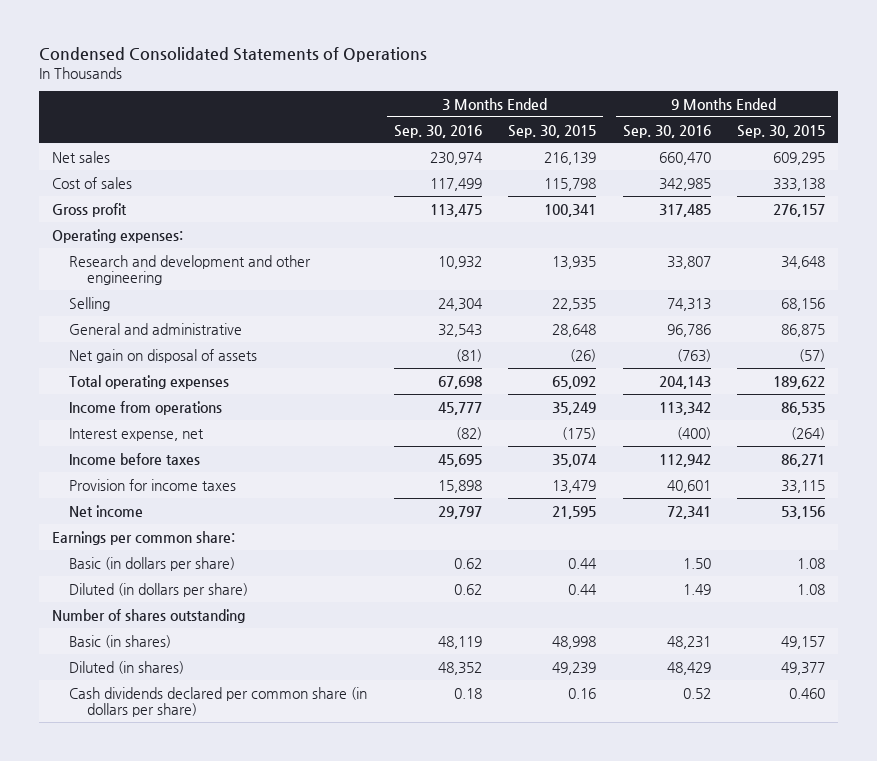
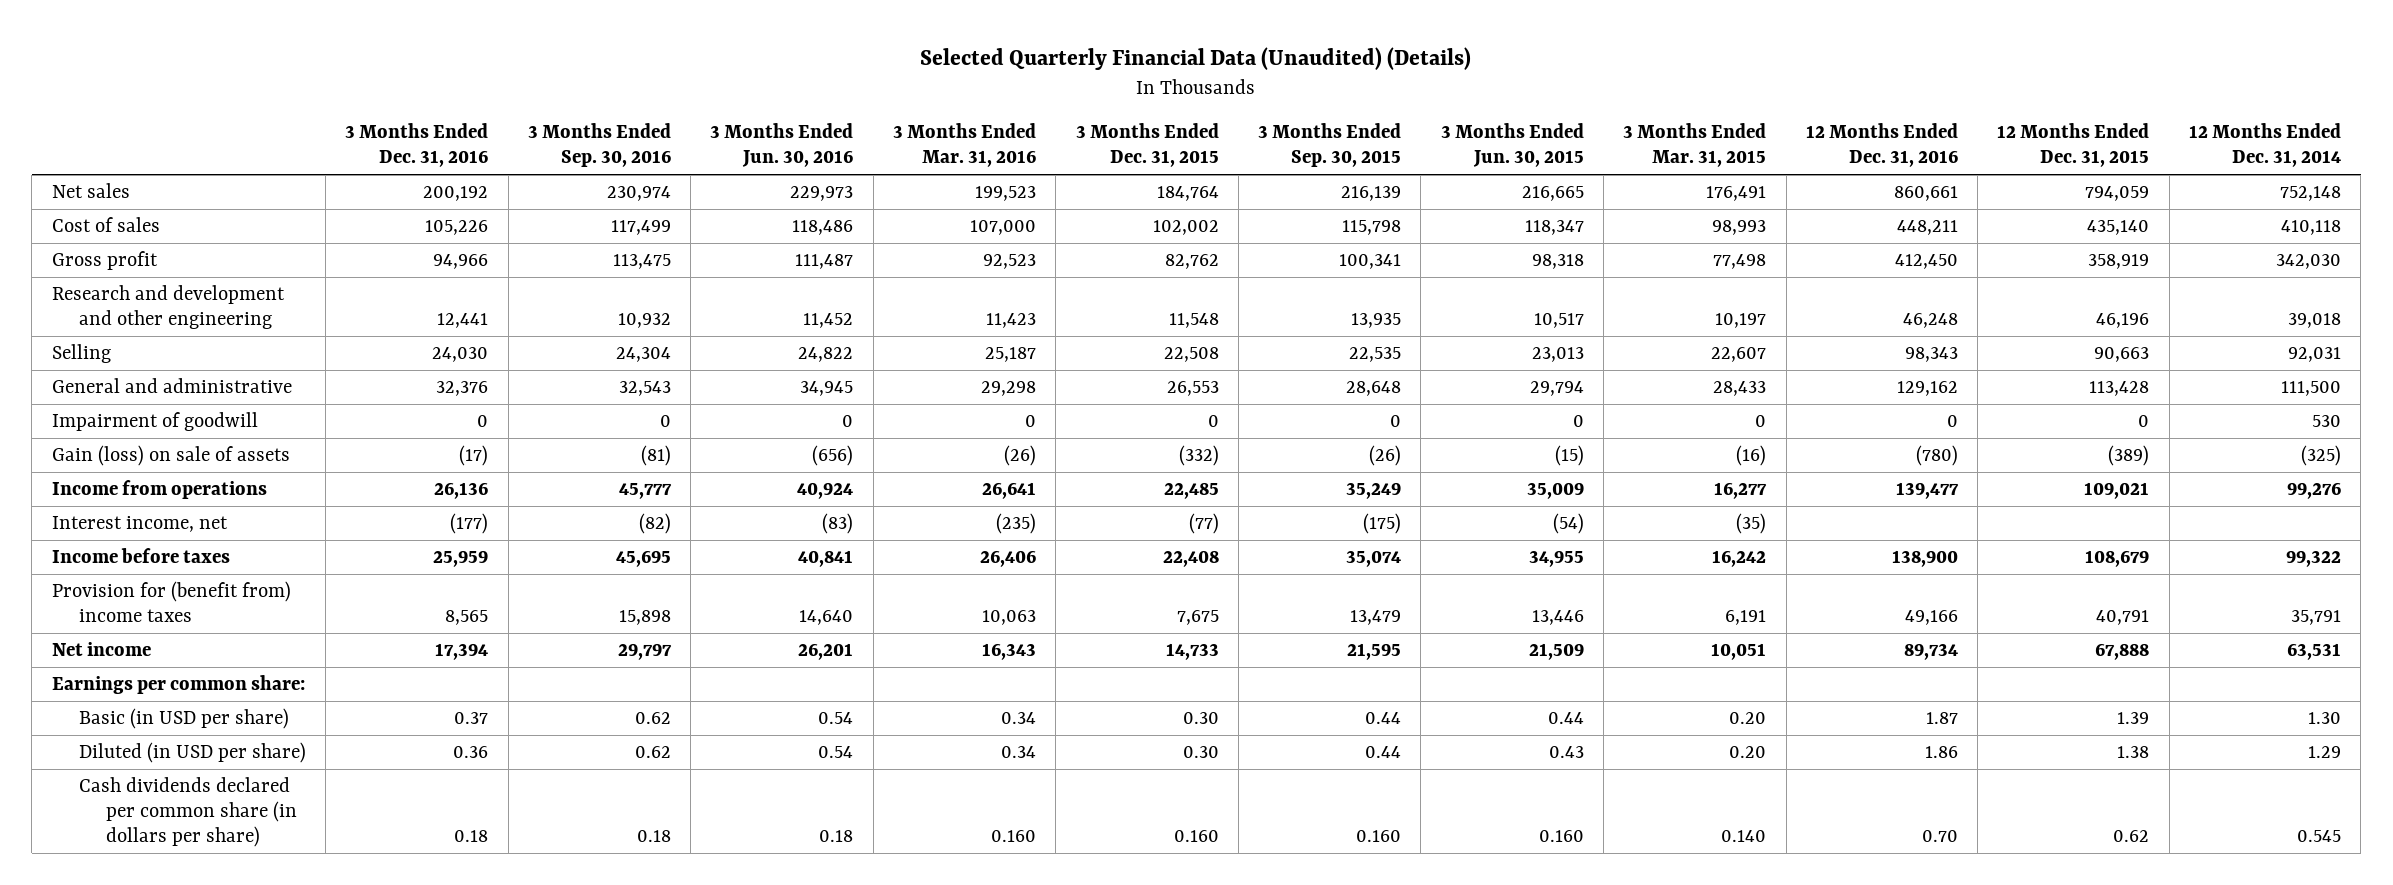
- Condensed Consolidated Statements of Operations
+ Selected Quarterly Financial Data (Unaudited) (Details)
- | 3 Months Ended Sep. 30, 2016 | 3 Months Ended Sep. 30, 2015 | 9 Months Ended Sep. 30, 2016 | 9 Months Ended Sep. 30, 2015
+ | 3 Months Ended Dec. 31, 2016 | 3 Months Ended Sep. 30, 2016 | 3 Months Ended Jun. 30, 2016 | 3 Months Ended Mar. 31, 2016 | 3 Months Ended Dec. 31, 2015 | 3 Months Ended Sep. 30, 2015 | 3 Months Ended Jun. 30, 2015 | 3 Months Ended Mar. 31, 2015 | 12 Months Ended Dec. 31, 2016 | 12 Months Ended Dec. 31, 2015 | 12 Months Ended Dec. 31, 2014
- Operating expenses:
- Net gain on disposal of assets | (81) | (26) | (763) | (57)
- Total operating expenses | 67,698 | 65,092 | 204,143 | 189,622
+ Impairment of goodwill | 0 | 0 | 0 | 0 | 0 | 0 | 0 | 0 | 0 | 0 | 530
+ Gain (loss) on sale of assets | (17) | (81) | (656) | (26) | (332) | (26) | (15) | (16) | (780) | (389) | (325)
- Interest expense, net | (82) | (175) | (400) | (264)
+ Interest income, net | (177) | (82) | (83) | (235) | (77) | (175) | (54) | (35) | | |
- Provision for income taxes | 15,898 | 13,479 | 40,601 | 33,115
+ Provision for (benefit from) income taxes | 8,565 | 15,898 | 14,640 | 10,063 | 7,675 | 13,479 | 13,446 | 6,191 | 49,166 | 40,791 | 35,791
- Basic (in dollars per share) | 0.62 | 0.44 | 1.50 | 1.08
- Diluted (in dollars per share) | 0.62 | 0.44 | 1.49 | 1.08
- Number of shares outstanding
- Basic (in shares) | 48,119 | 48,998 | 48,231 | 49,157
- Diluted (in shares) | 48,352 | 49,239 | 48,429 | 49,377
- Cash dividends declared per common share (in dollars per share) | 0.18 | 0.16 | 0.52 | 0.460
+ Basic (in USD per share) | 0.37 | 0.62 | 0.54 | 0.34 | 0.30 | 0.44 | 0.44 | 0.20 | 1.87 | 1.39 | 1.30
+ Diluted (in USD per share) | 0.36 | 0.62 | 0.54 | 0.34 | 0.30 | 0.44 | 0.43 | 0.20 | 1.86 | 1.38 | 1.29
+ Cash dividends declared per common share (in dollars per share) | 0.18 | 0.18 | 0.18 | 0.160 | 0.160 | 0.160 | 0.160 | 0.140 | 0.70 | 0.62 | 0.545

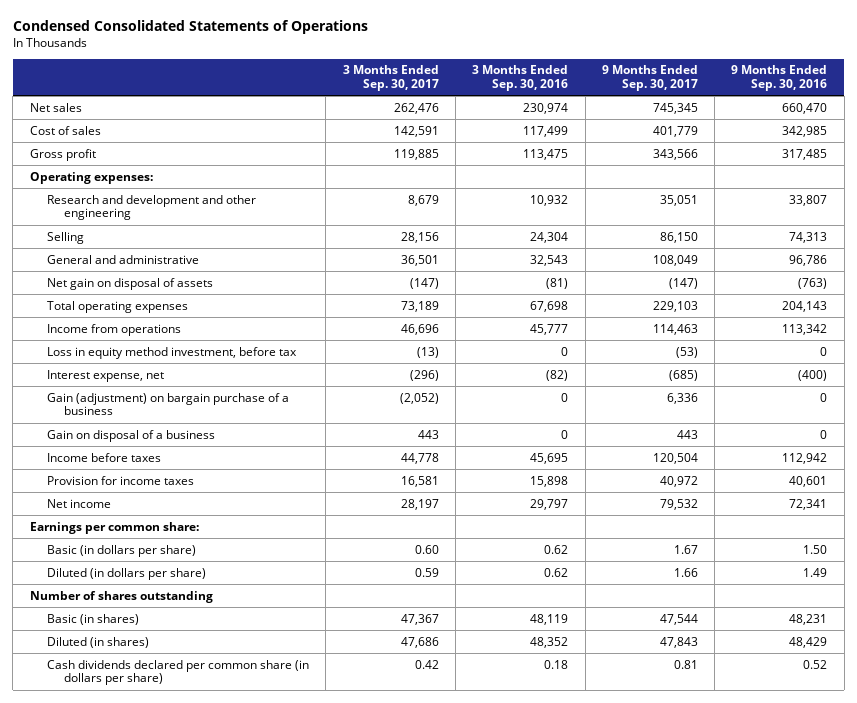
- Selected Quarterly Financial Data (Unaudited) (Details)
+ Condensed Consolidated Statements of Operations
- | 3 Months Ended Dec. 31, 2016 | 3 Months Ended Sep. 30, 2016 | 3 Months Ended Jun. 30, 2016 | 3 Months Ended Mar. 31, 2016 | 3 Months Ended Dec. 31, 2015 | 3 Months Ended Sep. 30, 2015 | 3 Months Ended Jun. 30, 2015 | 3 Months Ended Mar. 31, 2015 | 12 Months Ended Dec. 31, 2016 | 12 Months Ended Dec. 31, 2015 | 12 Months Ended Dec. 31, 2014
+ | 3 Months Ended Sep. 30, 2017 | 3 Months Ended Sep. 30, 2016 | 9 Months Ended Sep. 30, 2017 | 9 Months Ended Sep. 30, 2016
+ Operating expenses:
- Impairment of goodwill | 0 | 0 | 0 | 0 | 0 | 0 | 0 | 0 | 0 | 0 | 530
- Gain (loss) on sale of assets | (17) | (81) | (656) | (26) | (332) | (26) | (15) | (16) | (780) | (389) | (325)
+ Net gain on disposal of assets | (147) | (81) | (147) | (763)
+ Total operating expenses | 73,189 | 67,698 | 229,103 | 204,143
- Interest income, net | (177) | (82) | (83) | (235) | (77) | (175) | (54) | (35) | | |
+ Loss in equity method investment, before tax | (13) | 0 | (53) | 0
+ Interest expense, net | (296) | (82) | (685) | (400)
+ Gain (adjustment) on bargain purchase of a business | (2,052) | 0 | 6,336 | 0
+ Gain on disposal of a business | 443 | 0 | 443 | 0
- Provision for (benefit from) income taxes | 8,565 | 15,898 | 14,640 | 10,063 | 7,675 | 13,479 | 13,446 | 6,191 | 49,166 | 40,791 | 35,791
+ Provision for income taxes | 16,581 | 15,898 | 40,972 | 40,601
- Basic (in USD per share) | 0.37 | 0.62 | 0.54 | 0.34 | 0.30 | 0.44 | 0.44 | 0.20 | 1.87 | 1.39 | 1.30
- Diluted (in USD per share) | 0.36 | 0.62 | 0.54 | 0.34 | 0.30 | 0.44 | 0.43 | 0.20 | 1.86 | 1.38 | 1.29
+ Basic (in dollars per share) | 0.60 | 0.62 | 1.67 | 1.50
+ Diluted (in dollars per share) | 0.59 | 0.62 | 1.66 | 1.49
+ Number of shares outstanding
+ Basic (in shares) | 47,367 | 48,119 | 47,544 | 48,231
+ Diluted (in shares) | 47,686 | 48,352 | 47,843 | 48,429

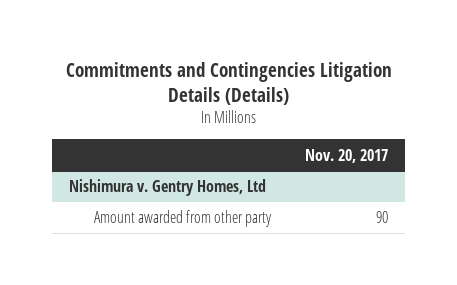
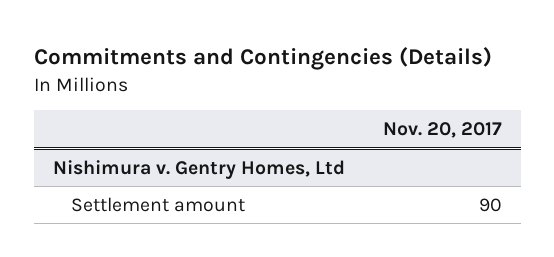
- Commitments and Contingencies Litigation Details (Details)
+ Commitments and Contingencies (Details)
@ Nishimura v. Gentry Homes, Ltd
- Amount awarded from other party | 90
+ Settlement amount | 90

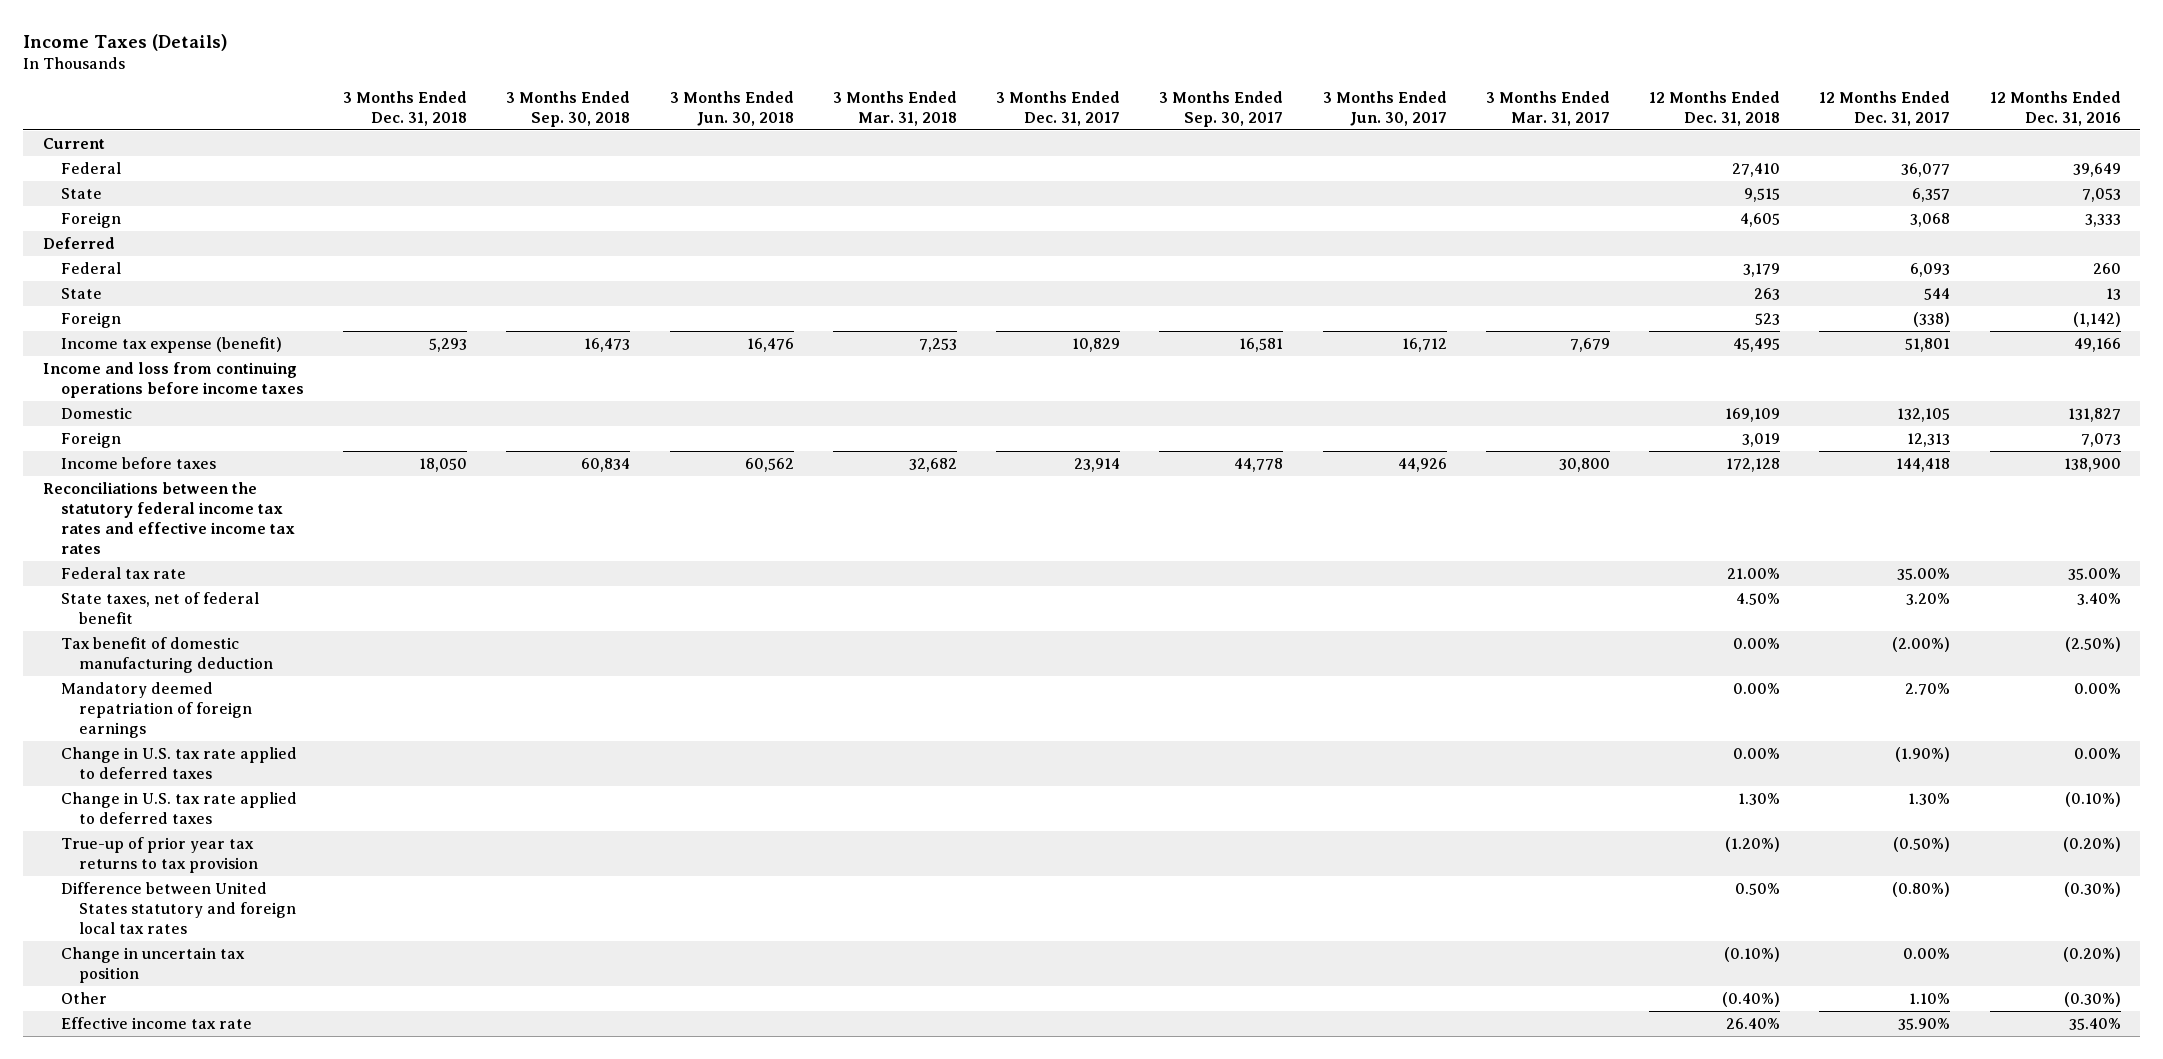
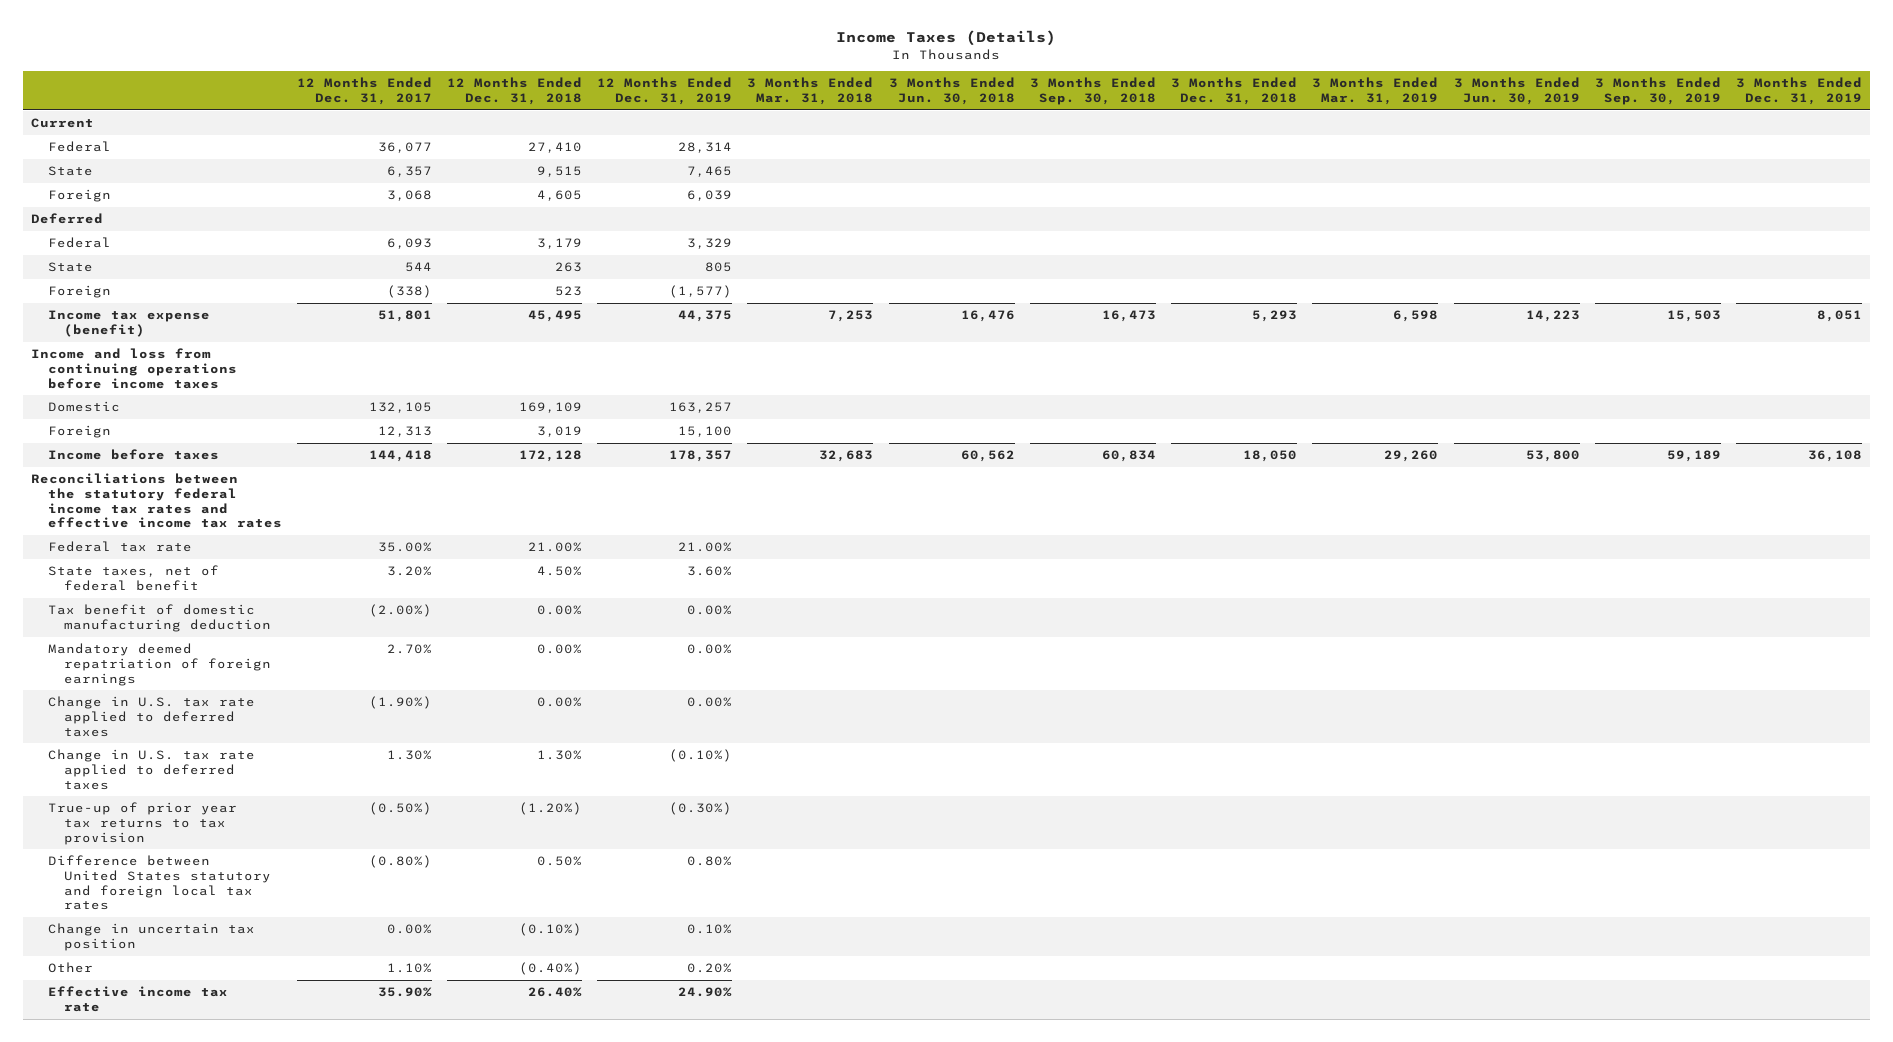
- | 3 Months Ended Dec. 31, 2018 | 3 Months Ended Sep. 30, 2018 | 3 Months Ended Jun. 30, 2018 | 3 Months Ended Mar. 31, 2018 | 3 Months Ended Dec. 31, 2017 | 3 Months Ended Sep. 30, 2017 | 3 Months Ended Jun. 30, 2017 | 3 Months Ended Mar. 31, 2017 | 12 Months Ended Dec. 31, 2018 | 12 Months Ended Dec. 31, 2017 | 12 Months Ended Dec. 31, 2016
+ | 12 Months Ended Dec. 31, 2017 | 12 Months Ended Dec. 31, 2018 | 12 Months Ended Dec. 31, 2019 | 3 Months Ended Mar. 31, 2018 | 3 Months Ended Jun. 30, 2018 | 3 Months Ended Sep. 30, 2018 | 3 Months Ended Dec. 31, 2018 | 3 Months Ended Mar. 31, 2019 | 3 Months Ended Jun. 30, 2019 | 3 Months Ended Sep. 30, 2019 | 3 Months Ended Dec. 31, 2019
- Income before taxes | 18,050 | 60,834 | 60,562 | 32,682 | 23,914 | 44,778 | 44,926 | 30,800 | 172,128 | 144,418 | 138,900
+ Income before taxes | 144,418 | 172,128 | 178,357 | 32,683 | 60,562 | 60,834 | 18,050 | 29,260 | 53,800 | 59,189 | 36,108

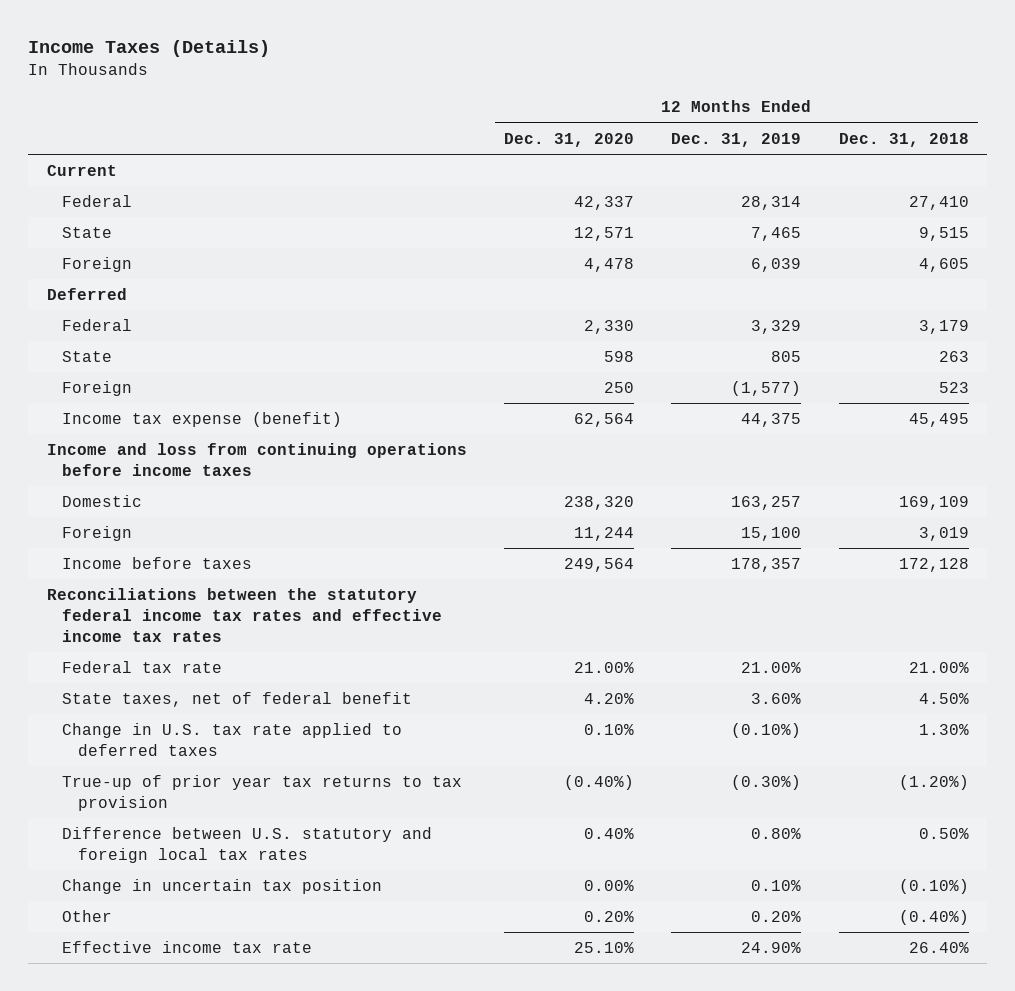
- | 12 Months Ended Dec. 31, 2017 | 12 Months Ended Dec. 31, 2018 | 12 Months Ended Dec. 31, 2019 | 3 Months Ended Mar. 31, 2018 | 3 Months Ended Jun. 30, 2018 | 3 Months Ended Sep. 30, 2018 | 3 Months Ended Dec. 31, 2018 | 3 Months Ended Mar. 31, 2019 | 3 Months Ended Jun. 30, 2019 | 3 Months Ended Sep. 30, 2019 | 3 Months Ended Dec. 31, 2019
+ | 12 Months Ended Dec. 31, 2020 | 12 Months Ended Dec. 31, 2019 | 12 Months Ended Dec. 31, 2018
- Tax benefit of domestic manufacturing deduction | (2.00%) | 0.00% | 0.00% | | | | | | | |
- Mandatory deemed repatriation of foreign earnings | 2.70% | 0.00% | 0.00% | | | | | | | |
- Change in U.S. tax rate applied to deferred taxes | (1.90%) | 0.00% | 0.00% | | | | | | | |
- Difference between United States statutory and foreign local tax rates | (0.80%) | 0.50% | 0.80% | | | | | | | |
+ Difference between U.S. statutory and foreign local tax rates | 0.40% | 0.80% | 0.50%

